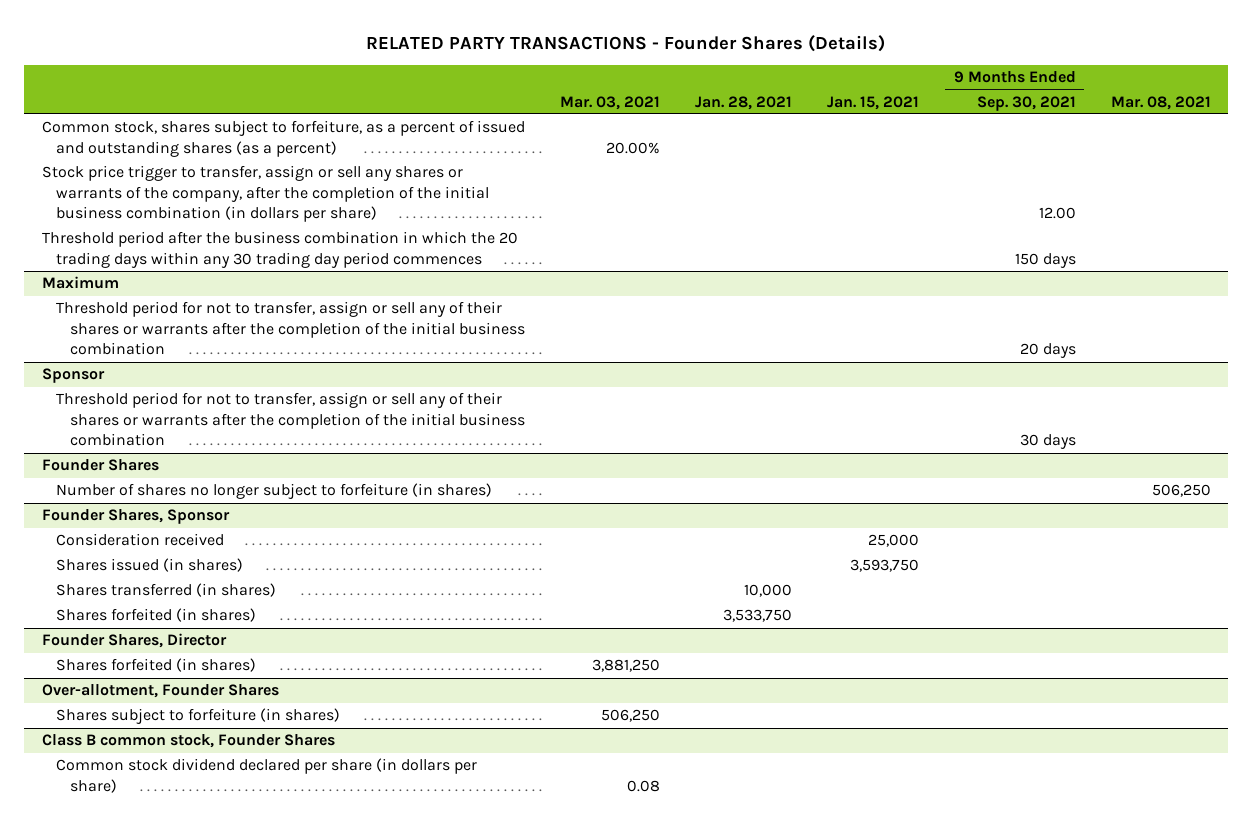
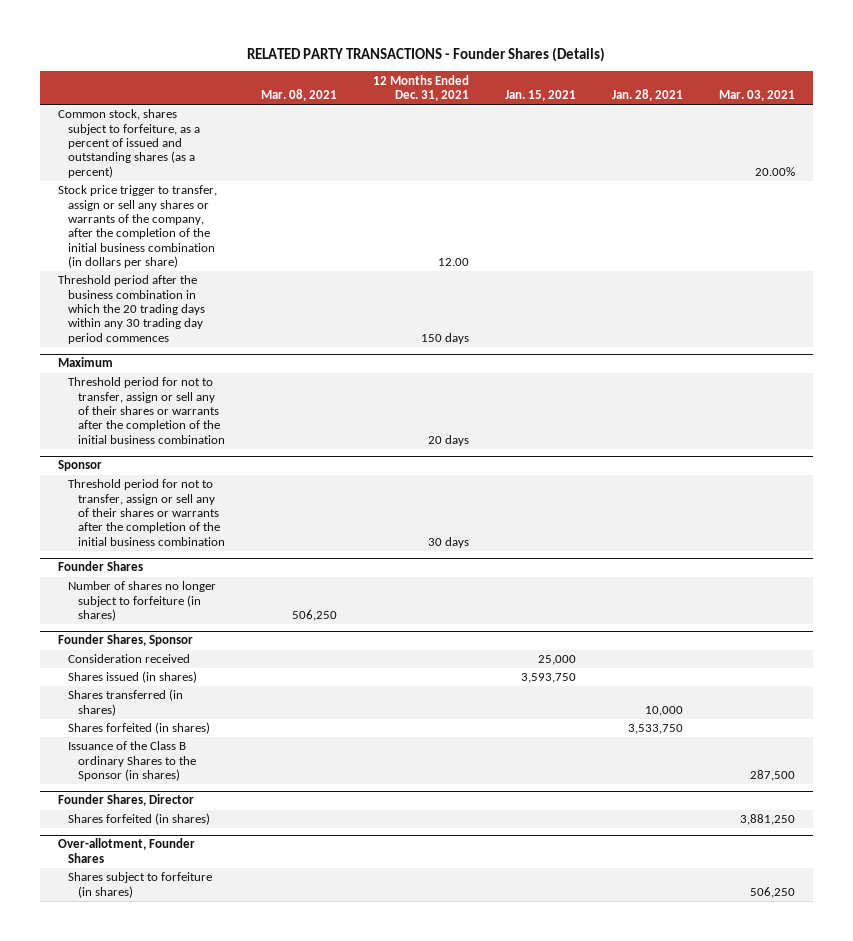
- | Mar. 03, 2021 | Jan. 28, 2021 | Jan. 15, 2021 | 9 Months Ended Sep. 30, 2021 | Mar. 08, 2021
+ | Mar. 08, 2021 | 12 Months Ended Dec. 31, 2021 | Jan. 15, 2021 | Jan. 28, 2021 | Mar. 03, 2021
@ Founder Shares, Sponsor
+ Issuance of the Class B ordinary Shares to the Sponsor (in shares) | | | | | 287,500
- Class B common stock, Founder Shares
- Common stock dividend declared per share (in dollars per share) | 0.08 | | | |

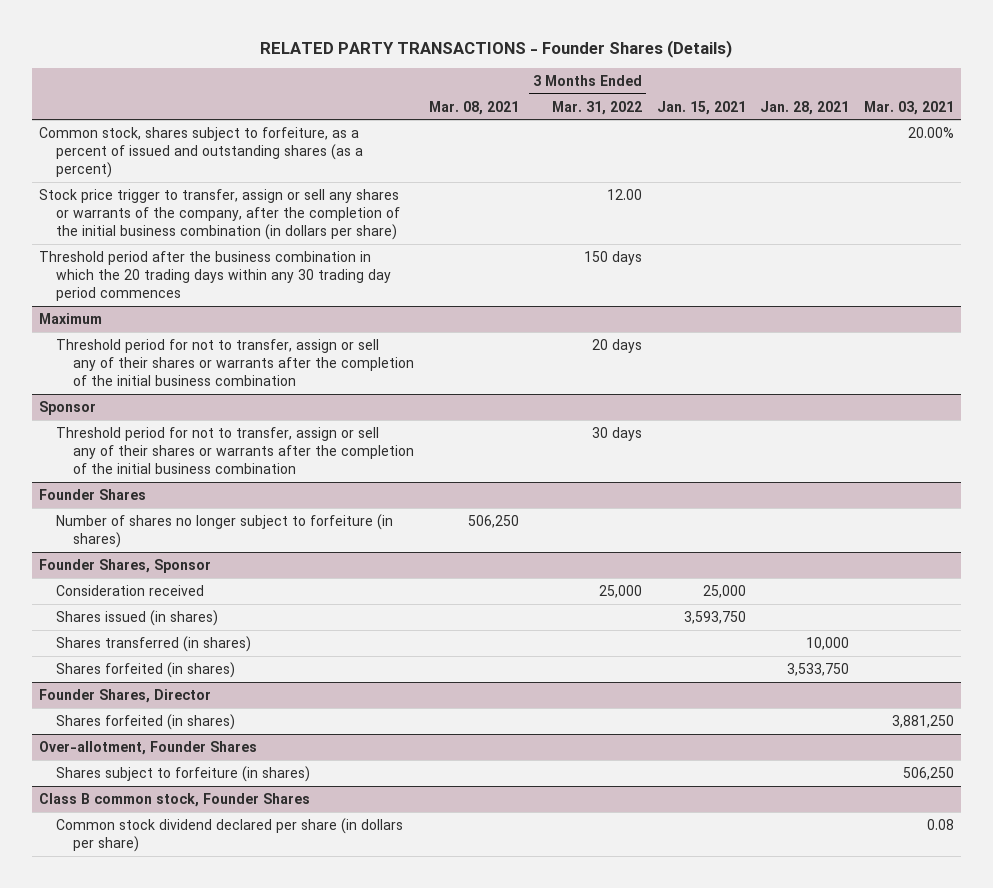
- | Mar. 08, 2021 | 12 Months Ended Dec. 31, 2021 | Jan. 15, 2021 | Jan. 28, 2021 | Mar. 03, 2021
+ | Mar. 08, 2021 | 3 Months Ended Mar. 31, 2022 | Jan. 15, 2021 | Jan. 28, 2021 | Mar. 03, 2021
@ Founder Shares, Sponsor
- Issuance of the Class B ordinary Shares to the Sponsor (in shares) | | | | | 287,500
+ Class B common stock, Founder Shares
+ Common stock dividend declared per share (in dollars per share) | | | | | 0.08

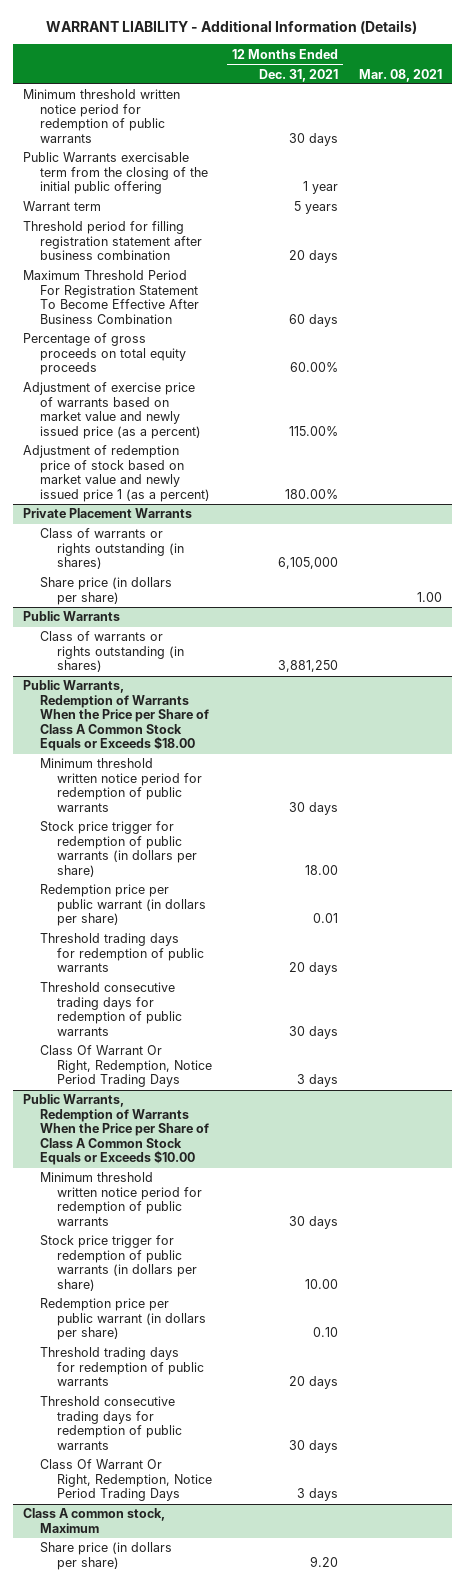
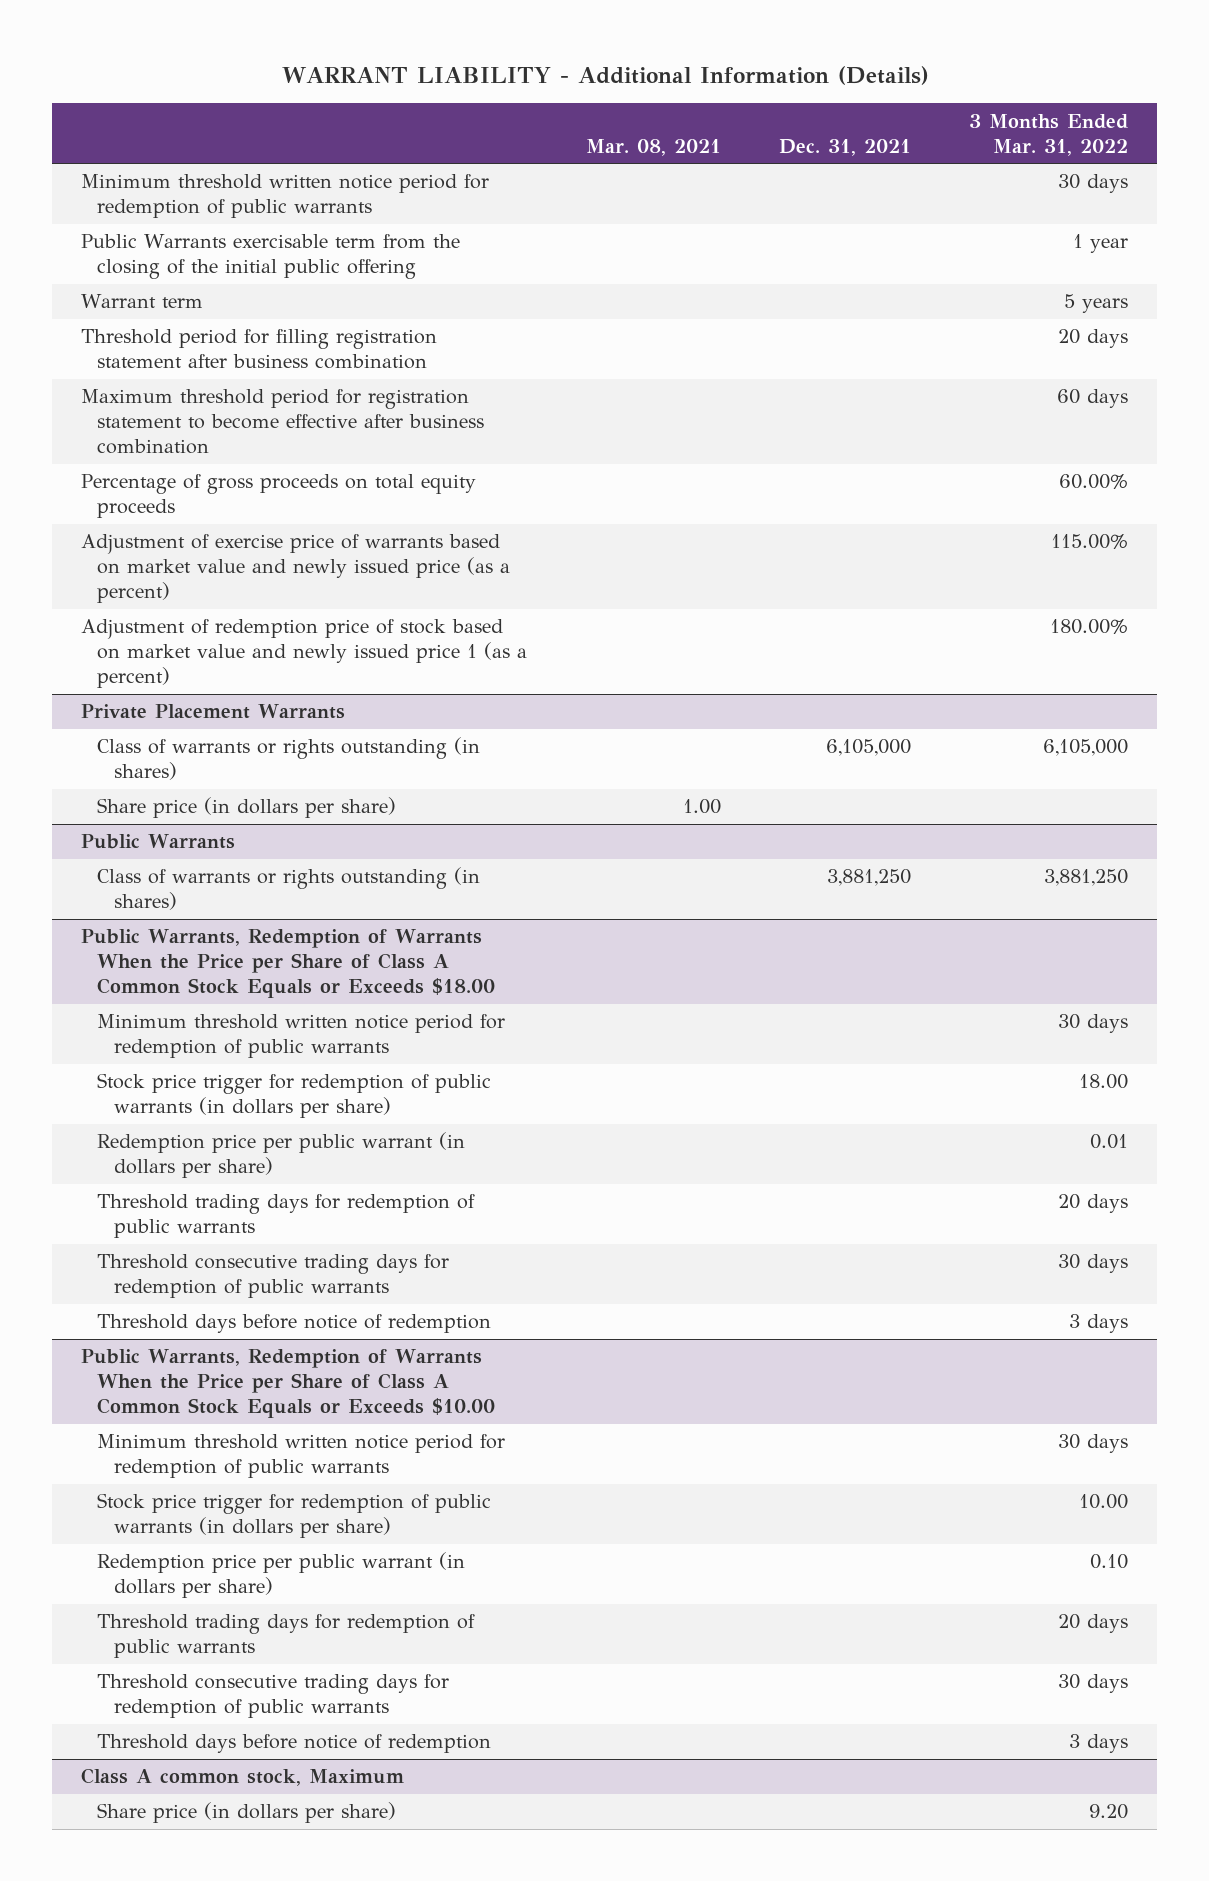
- | 12 Months Ended Dec. 31, 2021 | Mar. 08, 2021
+ | Mar. 08, 2021 | Dec. 31, 2021 | 3 Months Ended Mar. 31, 2022
- Maximum Threshold Period For Registration Statement To Become Effective After Business Combination | 60 days |
+ Maximum threshold period for registration statement to become effective after business combination | | | 60 days
@ Public Warrants, Redemption of Warrants When the Price per Share of Class A Common Stock Equals or Exceeds $18.00
- Class Of Warrant Or Right, Redemption, Notice Period Trading Days | 3 days |
+ Threshold days before notice of redemption | | | 3 days
@ Public Warrants, Redemption of Warrants When the Price per Share of Class A Common Stock Equals or Exceeds $10.00
- Class Of Warrant Or Right, Redemption, Notice Period Trading Days | 3 days |
+ Threshold days before notice of redemption | | | 3 days

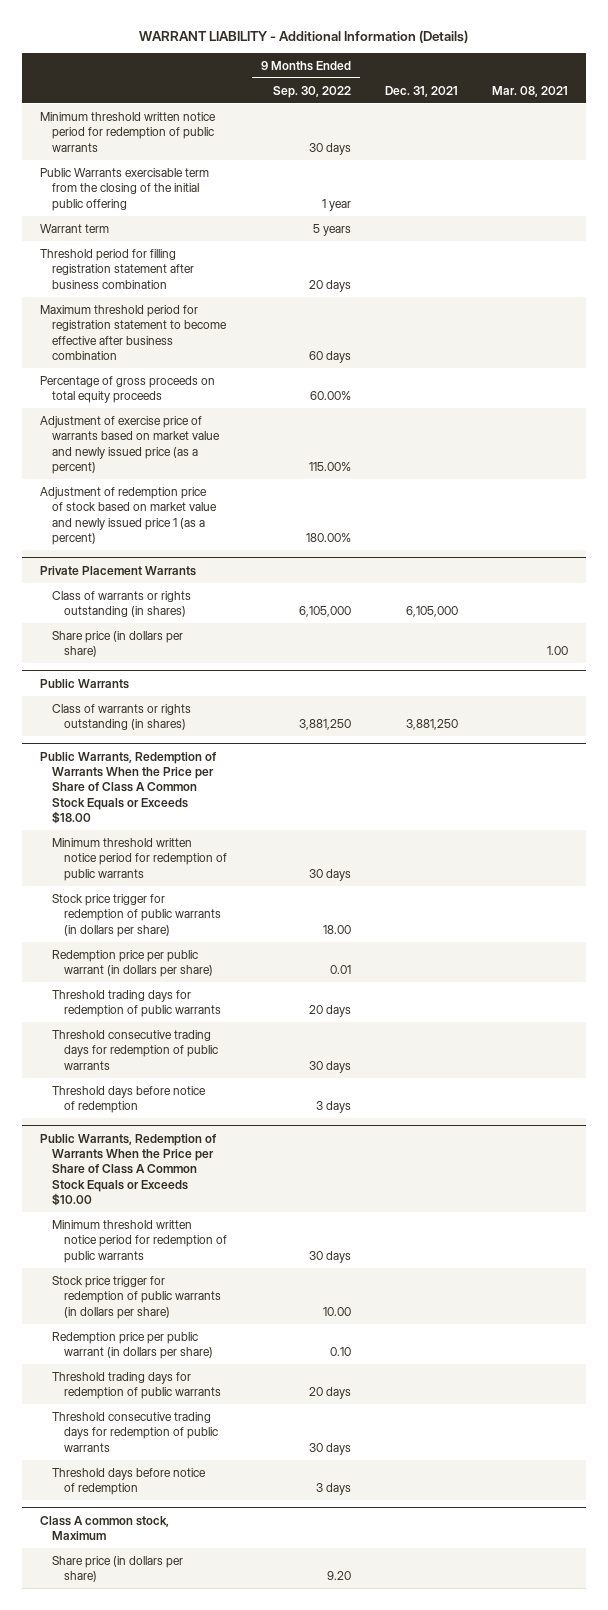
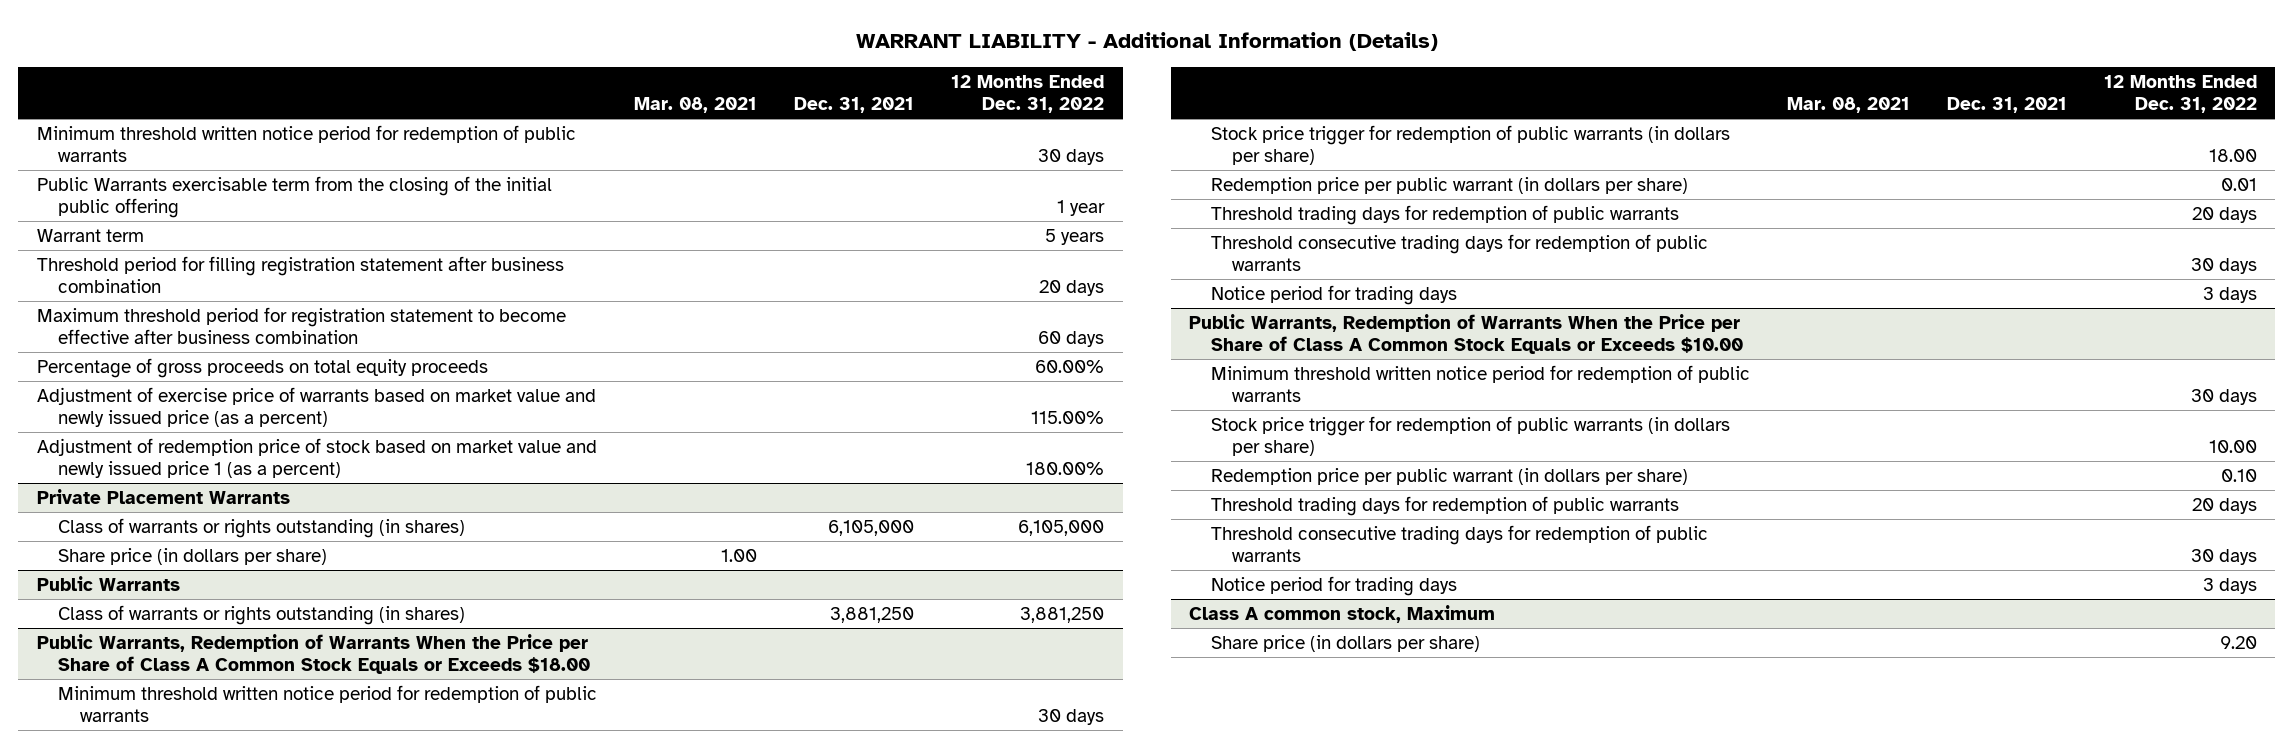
- | 9 Months Ended Sep. 30, 2022 | Dec. 31, 2021 | Mar. 08, 2021
+ | Mar. 08, 2021 | Dec. 31, 2021 | 12 Months Ended Dec. 31, 2022
@ Public Warrants, Redemption of Warrants When the Price per Share of Class A Common Stock Equals or Exceeds $18.00
- Threshold days before notice of redemption | 3 days | |
+ Notice period for trading days | | | 3 days
@ Public Warrants, Redemption of Warrants When the Price per Share of Class A Common Stock Equals or Exceeds $10.00
- Threshold days before notice of redemption | 3 days | |
+ Notice period for trading days | | | 3 days

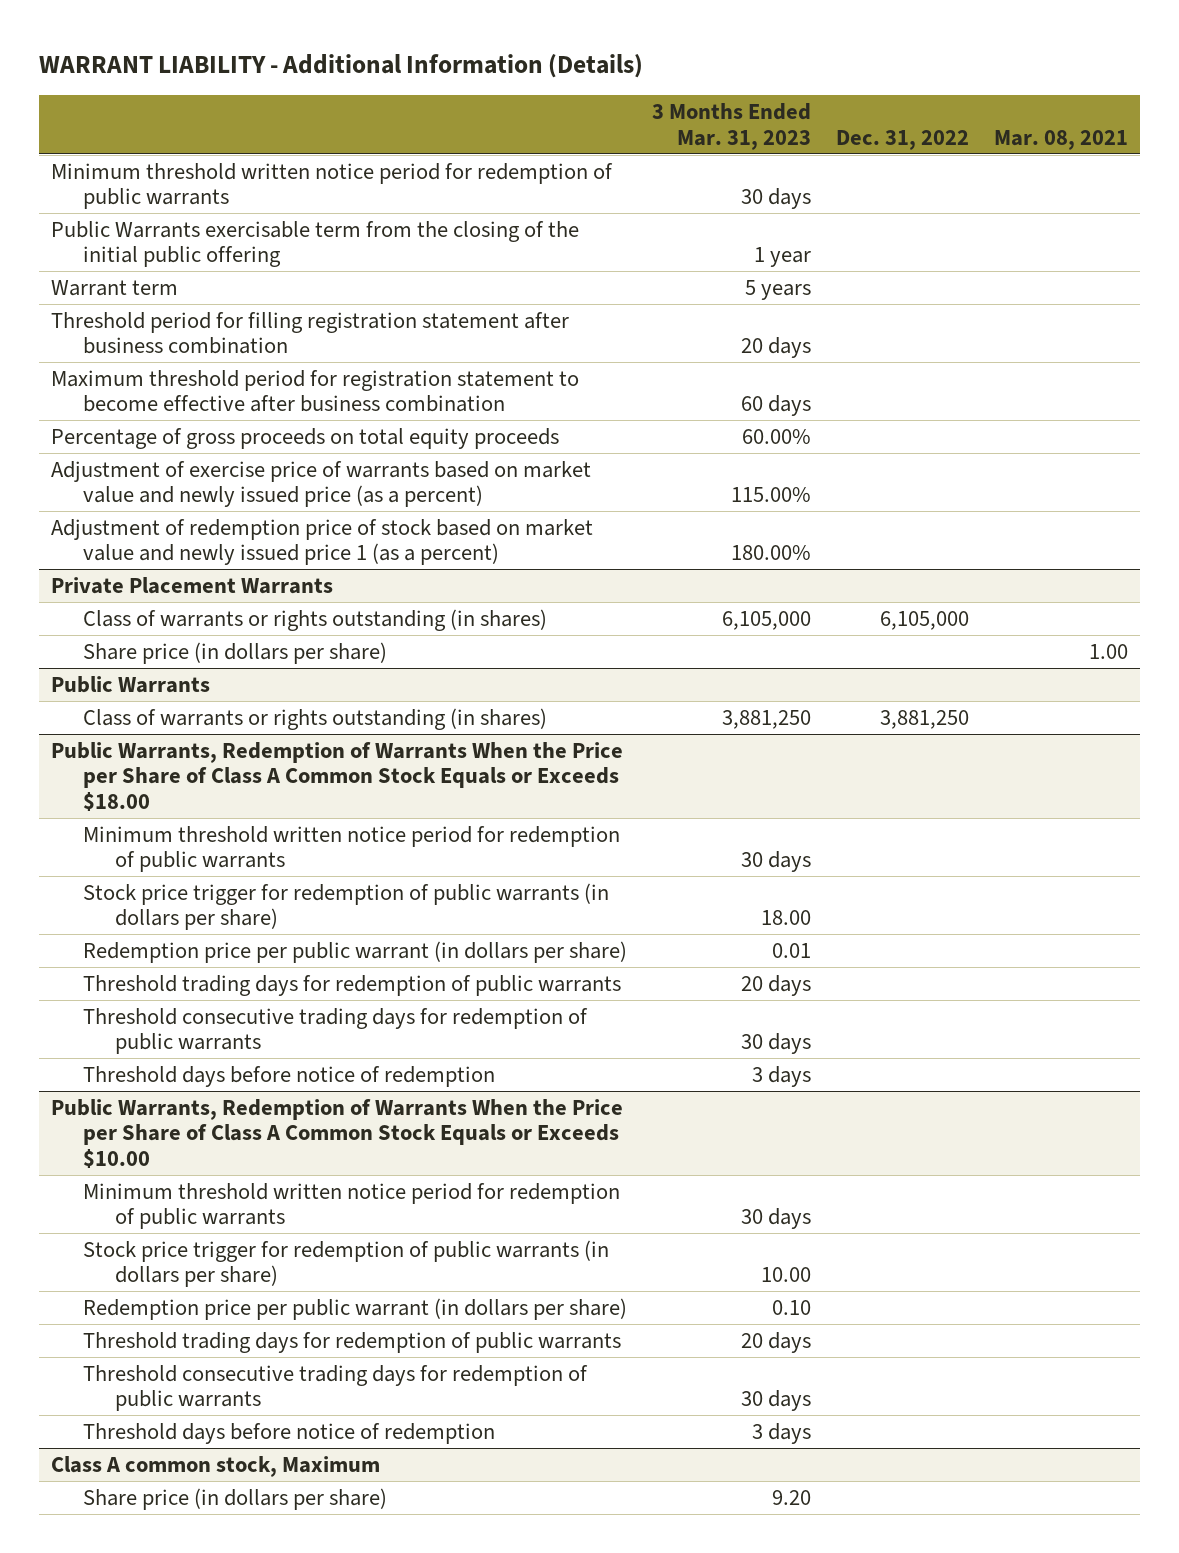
- | Mar. 08, 2021 | Dec. 31, 2021 | 12 Months Ended Dec. 31, 2022
+ | 3 Months Ended Mar. 31, 2023 | Dec. 31, 2022 | Mar. 08, 2021
@ Public Warrants, Redemption of Warrants When the Price per Share of Class A Common Stock Equals or Exceeds $18.00
- Notice period for trading days | | | 3 days
+ Threshold days before notice of redemption | 3 days | |
@ Public Warrants, Redemption of Warrants When the Price per Share of Class A Common Stock Equals or Exceeds $10.00
- Notice period for trading days | | | 3 days
+ Threshold days before notice of redemption | 3 days | |

